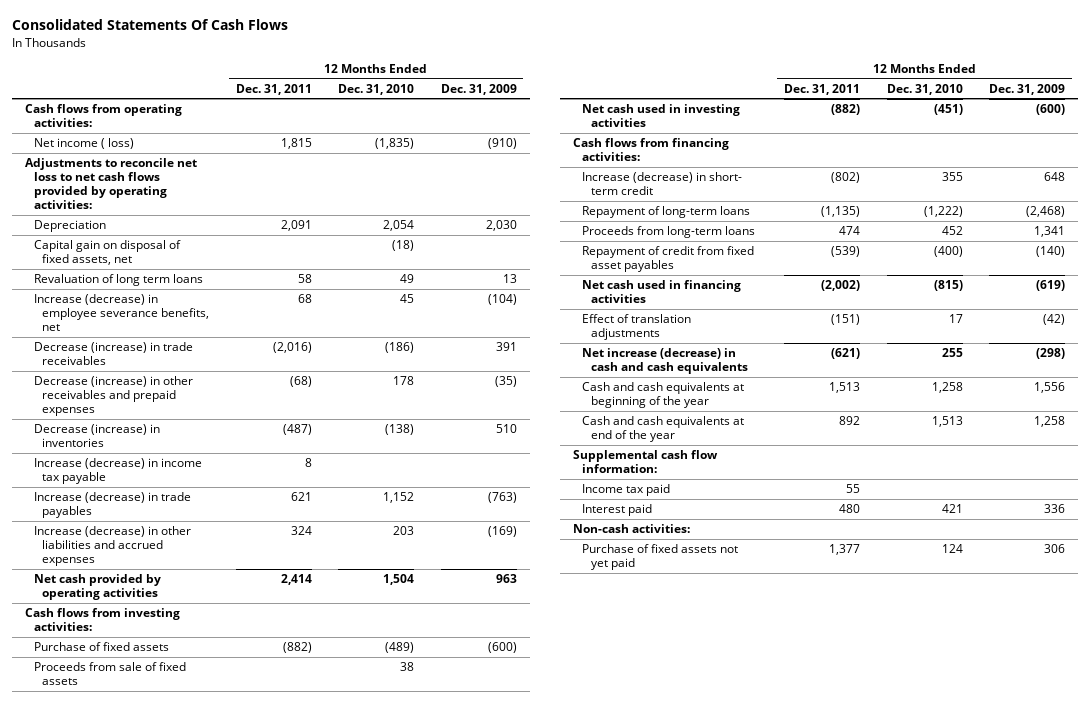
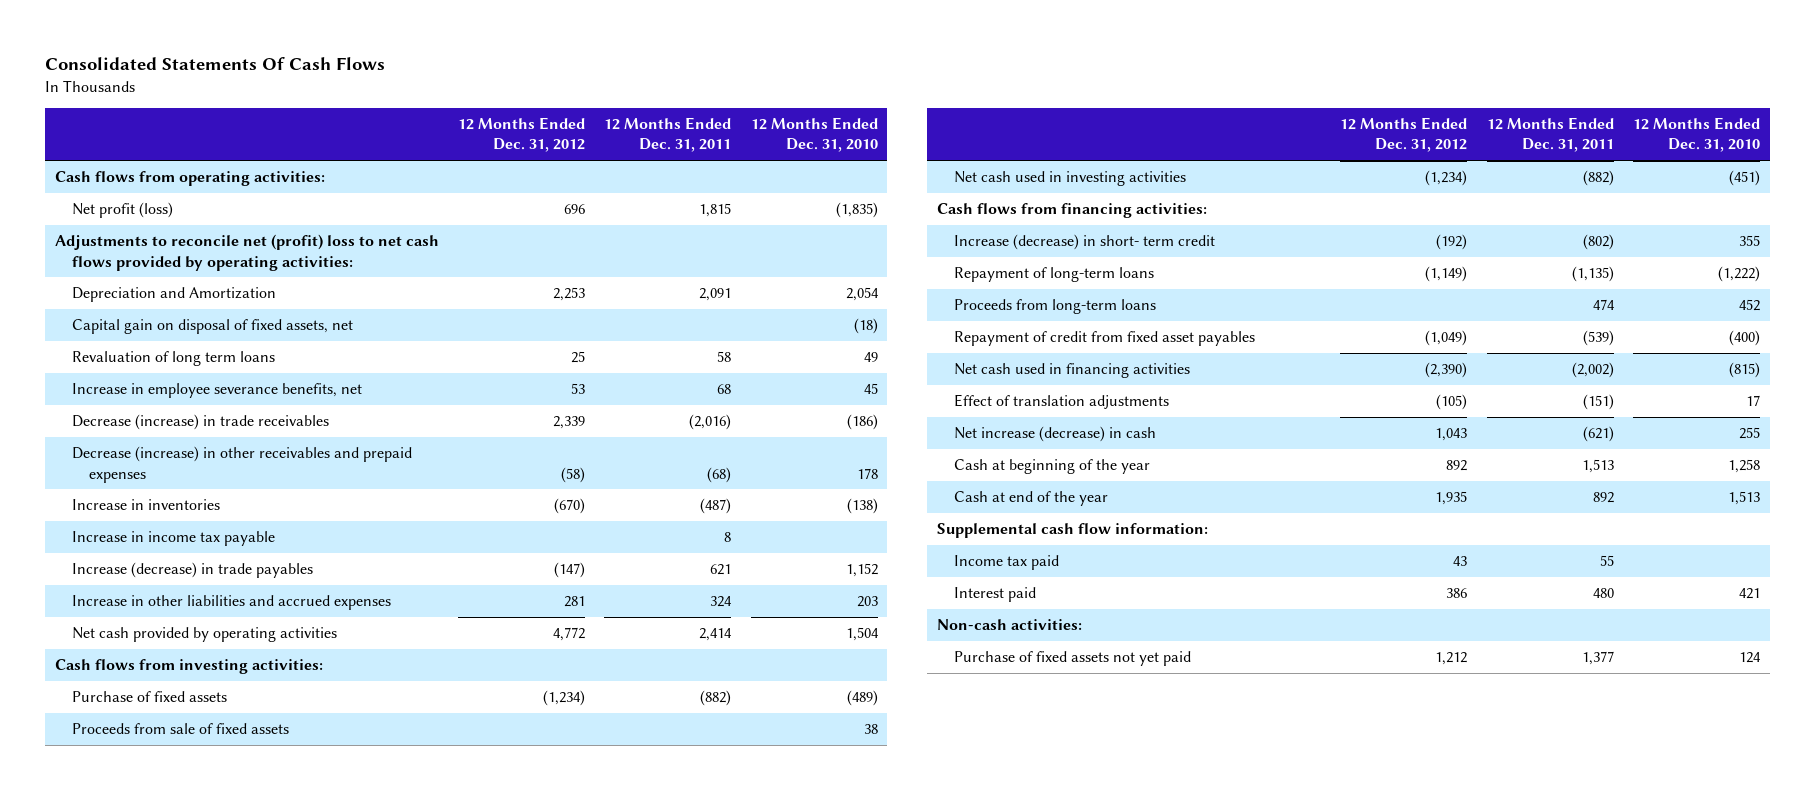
- | 12 Months Ended Dec. 31, 2011 | 12 Months Ended Dec. 31, 2010 | 12 Months Ended Dec. 31, 2009
+ | 12 Months Ended Dec. 31, 2012 | 12 Months Ended Dec. 31, 2011 | 12 Months Ended Dec. 31, 2010
- Net income ( loss) | 1,815 | (1,835) | (910)
- Adjustments to reconcile net loss to net cash flows provided by operating activities:
- Depreciation | 2,091 | 2,054 | 2,030
+ Net profit (loss) | 696 | 1,815 | (1,835)
+ Adjustments to reconcile net (profit) loss to net cash flows provided by operating activities:
+ Depreciation and Amortization | 2,253 | 2,091 | 2,054
- Increase (decrease) in employee severance benefits, net | 68 | 45 | (104)
+ Increase in employee severance benefits, net | 53 | 68 | 45
- Decrease (increase) in inventories | (487) | (138) | 510
- Increase (decrease) in income tax payable | 8 | |
+ Increase in inventories | (670) | (487) | (138)
+ Increase in income tax payable | | 8 |
- Increase (decrease) in other liabilities and accrued expenses | 324 | 203 | (169)
+ Increase in other liabilities and accrued expenses | 281 | 324 | 203
- Net increase (decrease) in cash and cash equivalents | (621) | 255 | (298)
- Cash and cash equivalents at beginning of the year | 1,513 | 1,258 | 1,556
- Cash and cash equivalents at end of the year | 892 | 1,513 | 1,258
+ Net increase (decrease) in cash | 1,043 | (621) | 255
+ Cash at beginning of the year | 892 | 1,513 | 1,258
+ Cash at end of the year | 1,935 | 892 | 1,513

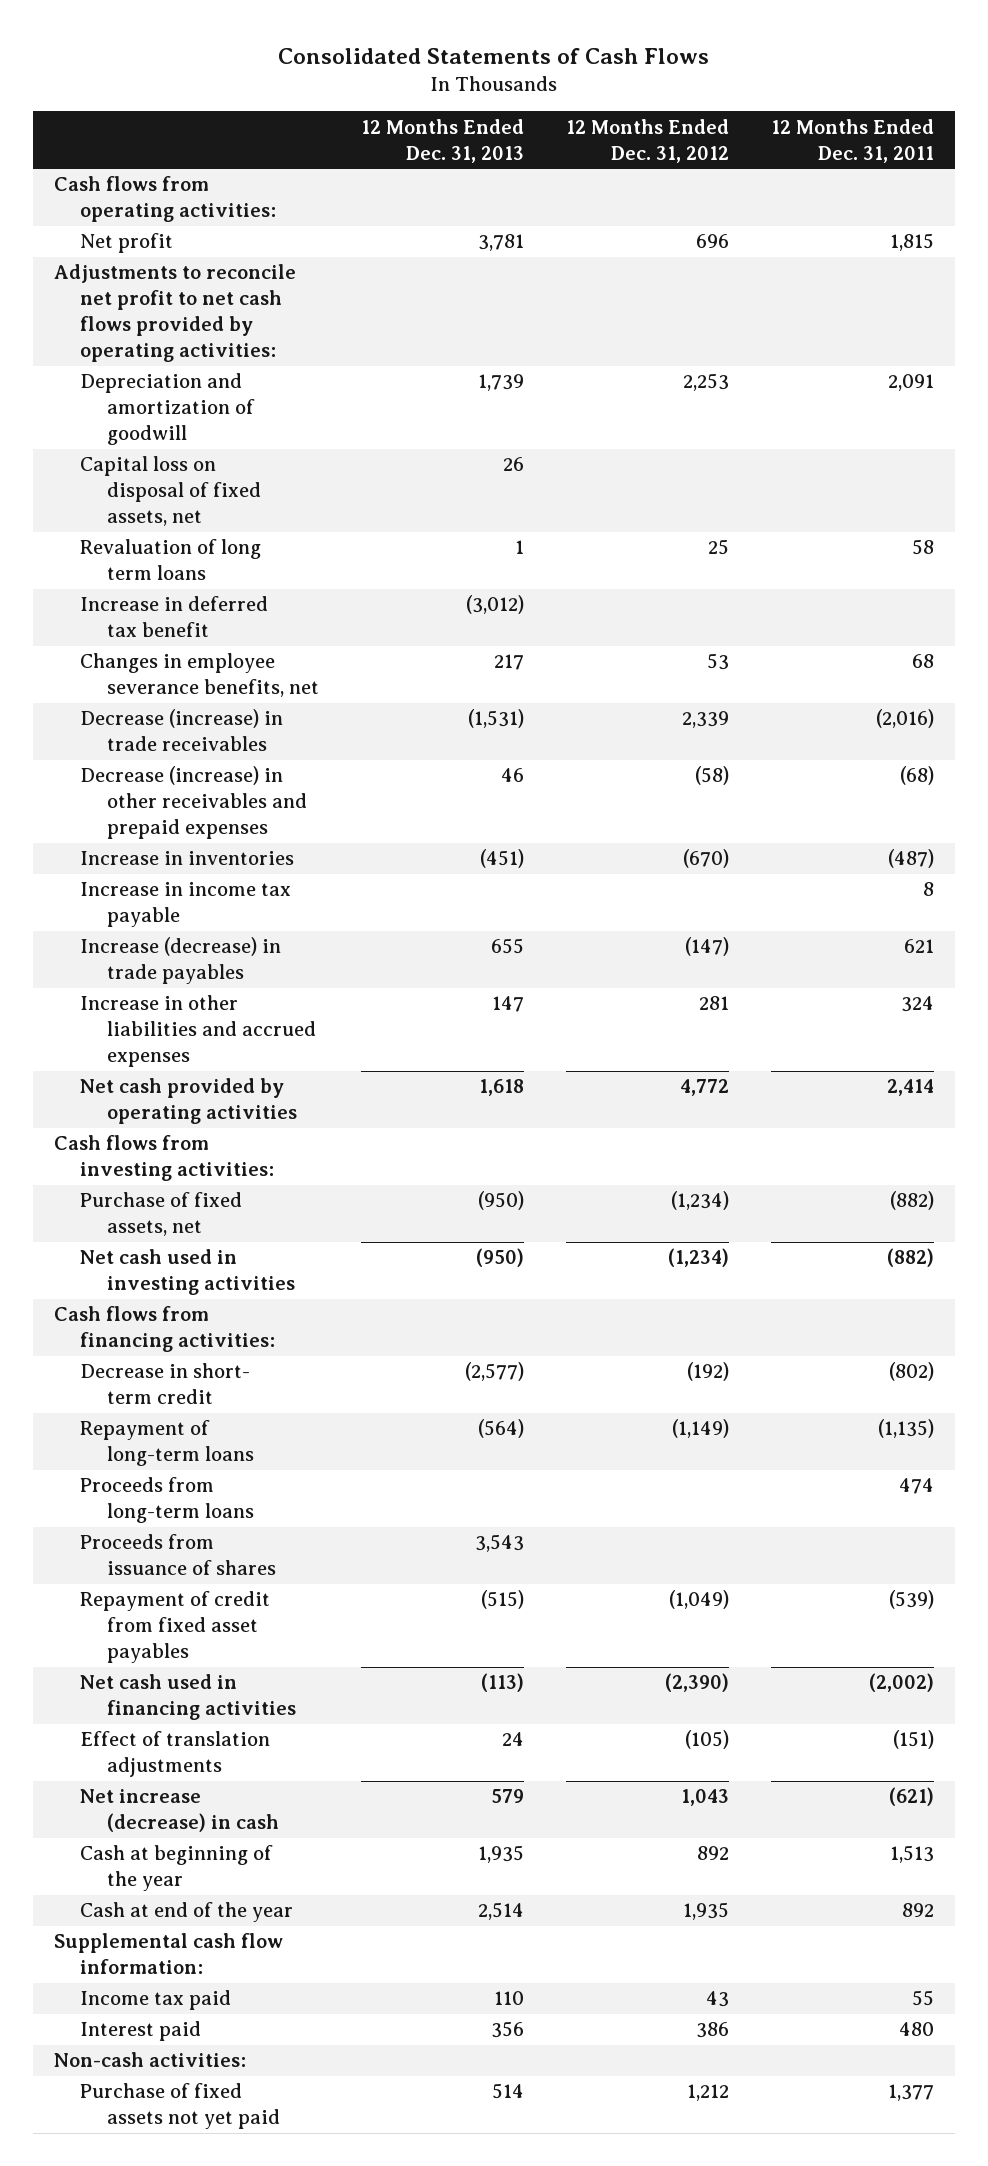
- Consolidated Statements Of Cash Flows
+ Consolidated Statements of Cash Flows
- | 12 Months Ended Dec. 31, 2012 | 12 Months Ended Dec. 31, 2011 | 12 Months Ended Dec. 31, 2010
+ | 12 Months Ended Dec. 31, 2013 | 12 Months Ended Dec. 31, 2012 | 12 Months Ended Dec. 31, 2011
- Net profit (loss) | 696 | 1,815 | (1,835)
- Adjustments to reconcile net (profit) loss to net cash flows provided by operating activities:
- Depreciation and Amortization | 2,253 | 2,091 | 2,054
- Capital gain on disposal of fixed assets, net | | | (18)
+ Net profit | 3,781 | 696 | 1,815
+ Adjustments to reconcile net profit to net cash flows provided by operating activities:
+ Depreciation and amortization of goodwill | 1,739 | 2,253 | 2,091
+ Capital loss on disposal of fixed assets, net | 26 | |
- Increase in employee severance benefits, net | 53 | 68 | 45
+ Increase in deferred tax benefit | (3,012) | |
+ Changes in employee severance benefits, net | 217 | 53 | 68
- Purchase of fixed assets | (1,234) | (882) | (489)
- Proceeds from sale of fixed assets | | | 38
+ Purchase of fixed assets, net | (950) | (1,234) | (882)
- Increase (decrease) in short- term credit | (192) | (802) | 355
+ Decrease in short- term credit | (2,577) | (192) | (802)
+ Proceeds from issuance of shares | 3,543 | |

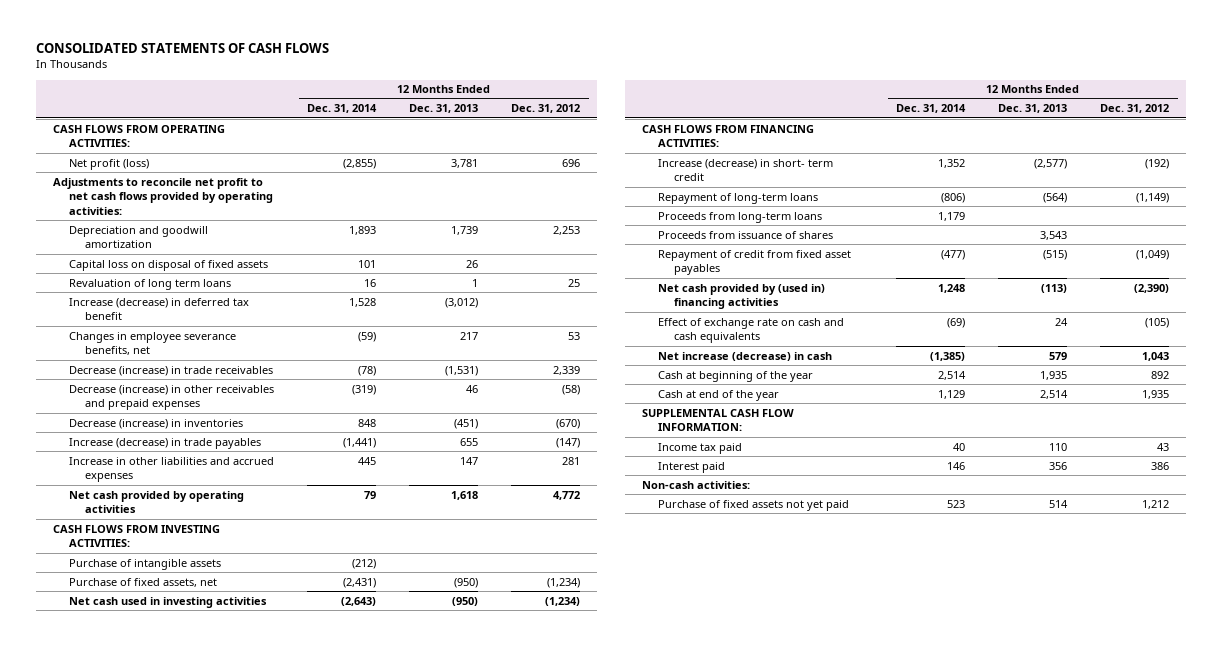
- Consolidated Statements of Cash Flows
+ CONSOLIDATED STATEMENTS OF CASH FLOWS
- | 12 Months Ended Dec. 31, 2013 | 12 Months Ended Dec. 31, 2012 | 12 Months Ended Dec. 31, 2011
+ | 12 Months Ended Dec. 31, 2014 | 12 Months Ended Dec. 31, 2013 | 12 Months Ended Dec. 31, 2012
- Cash flows from operating activities:
- Net profit | 3,781 | 696 | 1,815
+ CASH FLOWS FROM OPERATING ACTIVITIES:
+ Net profit (loss) | (2,855) | 3,781 | 696
- Depreciation and amortization of goodwill | 1,739 | 2,253 | 2,091
- Capital loss on disposal of fixed assets, net | 26 | |
+ Depreciation and goodwill amortization | 1,893 | 1,739 | 2,253
+ Capital loss on disposal of fixed assets | 101 | 26 |
- Increase in deferred tax benefit | (3,012) | |
+ Increase (decrease) in deferred tax benefit | 1,528 | (3,012) |
- Increase in inventories | (451) | (670) | (487)
- Increase in income tax payable | | | 8
+ Decrease (increase) in inventories | 848 | (451) | (670)
- Cash flows from investing activities:
+ CASH FLOWS FROM INVESTING ACTIVITIES:
+ Purchase of intangible assets | (212) | |
- Cash flows from financing activities:
- Decrease in short- term credit | (2,577) | (192) | (802)
+ CASH FLOWS FROM FINANCING ACTIVITIES:
+ Increase (decrease) in short- term credit | 1,352 | (2,577) | (192)
- Net cash used in financing activities | (113) | (2,390) | (2,002)
- Effect of translation adjustments | 24 | (105) | (151)
+ Net cash provided by (used in) financing activities | 1,248 | (113) | (2,390)
+ Effect of exchange rate on cash and cash equivalents | (69) | 24 | (105)
- Supplemental cash flow information:
+ SUPPLEMENTAL CASH FLOW INFORMATION:

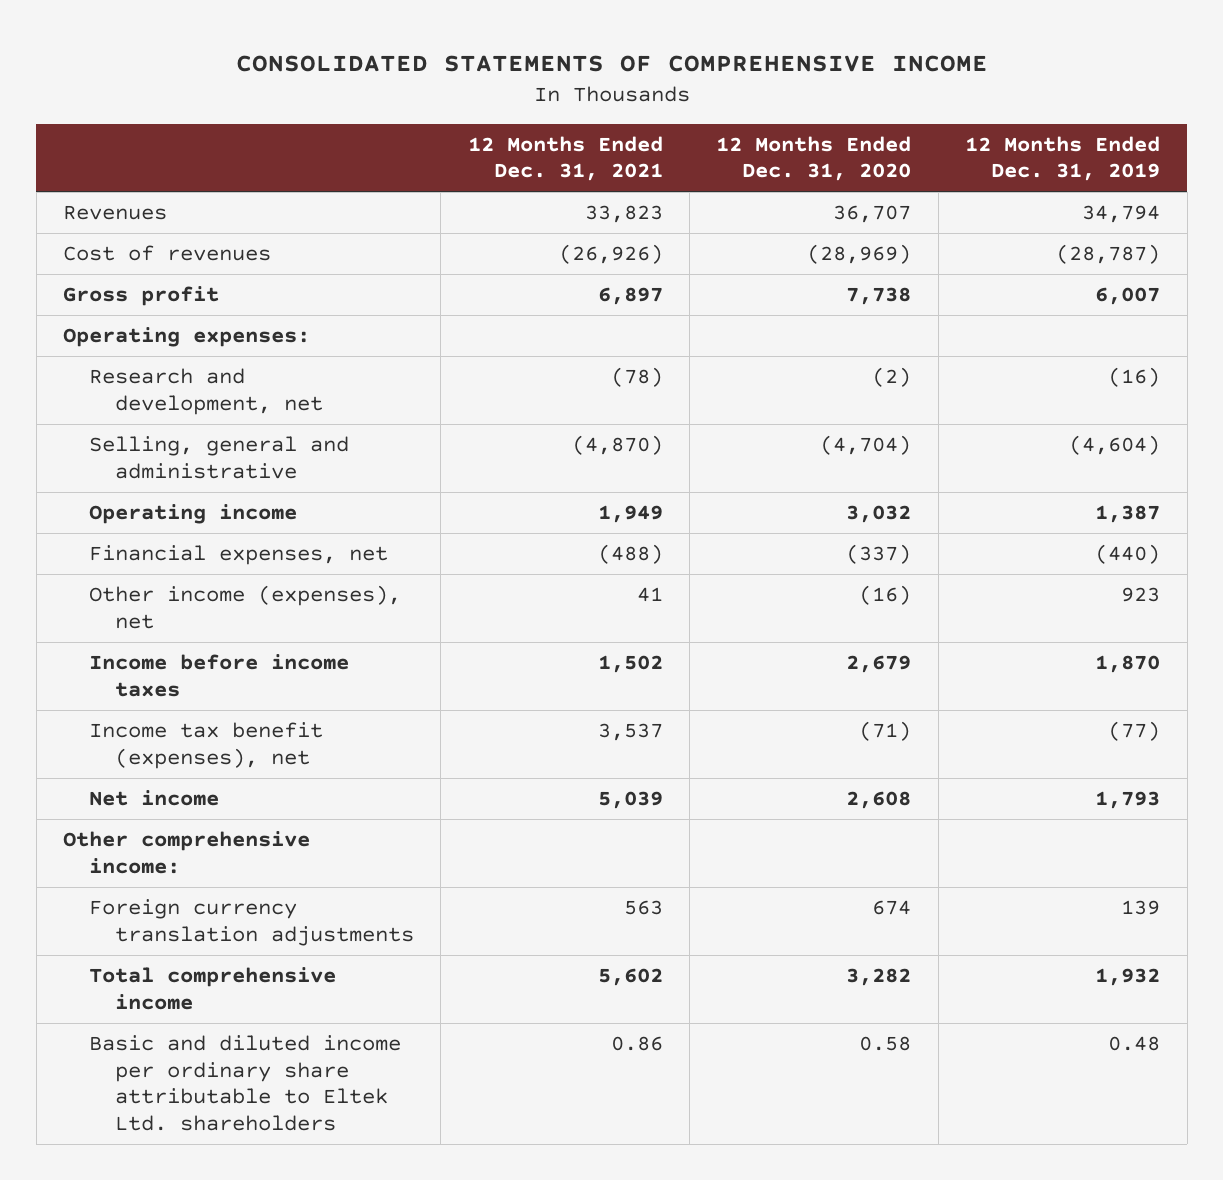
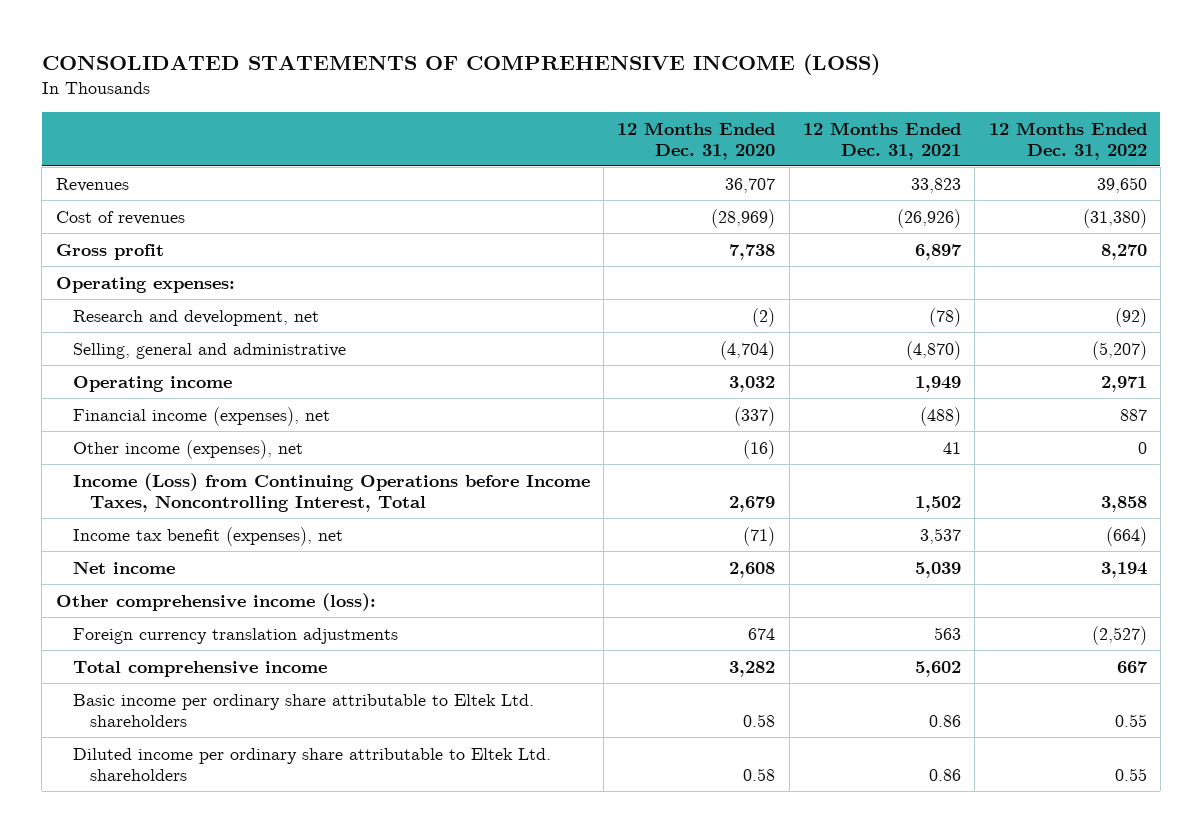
- CONSOLIDATED STATEMENTS OF COMPREHENSIVE INCOME
+ CONSOLIDATED STATEMENTS OF COMPREHENSIVE INCOME (LOSS)
- | 12 Months Ended Dec. 31, 2021 | 12 Months Ended Dec. 31, 2020 | 12 Months Ended Dec. 31, 2019
+ | 12 Months Ended Dec. 31, 2020 | 12 Months Ended Dec. 31, 2021 | 12 Months Ended Dec. 31, 2022
- Financial expenses, net | (488) | (337) | (440)
+ Financial income (expenses), net | (337) | (488) | 887
- Income before income taxes | 1,502 | 2,679 | 1,870
+ Income (Loss) from Continuing Operations before Income Taxes, Noncontrolling Interest, Total | 2,679 | 1,502 | 3,858
- Other comprehensive income:
+ Other comprehensive income (loss):
- Basic and diluted income per ordinary share attributable to Eltek Ltd. shareholders | 0.86 | 0.58 | 0.48
+ Basic income per ordinary share attributable to Eltek Ltd. shareholders | 0.58 | 0.86 | 0.55
+ Diluted income per ordinary share attributable to Eltek Ltd. shareholders | 0.58 | 0.86 | 0.55

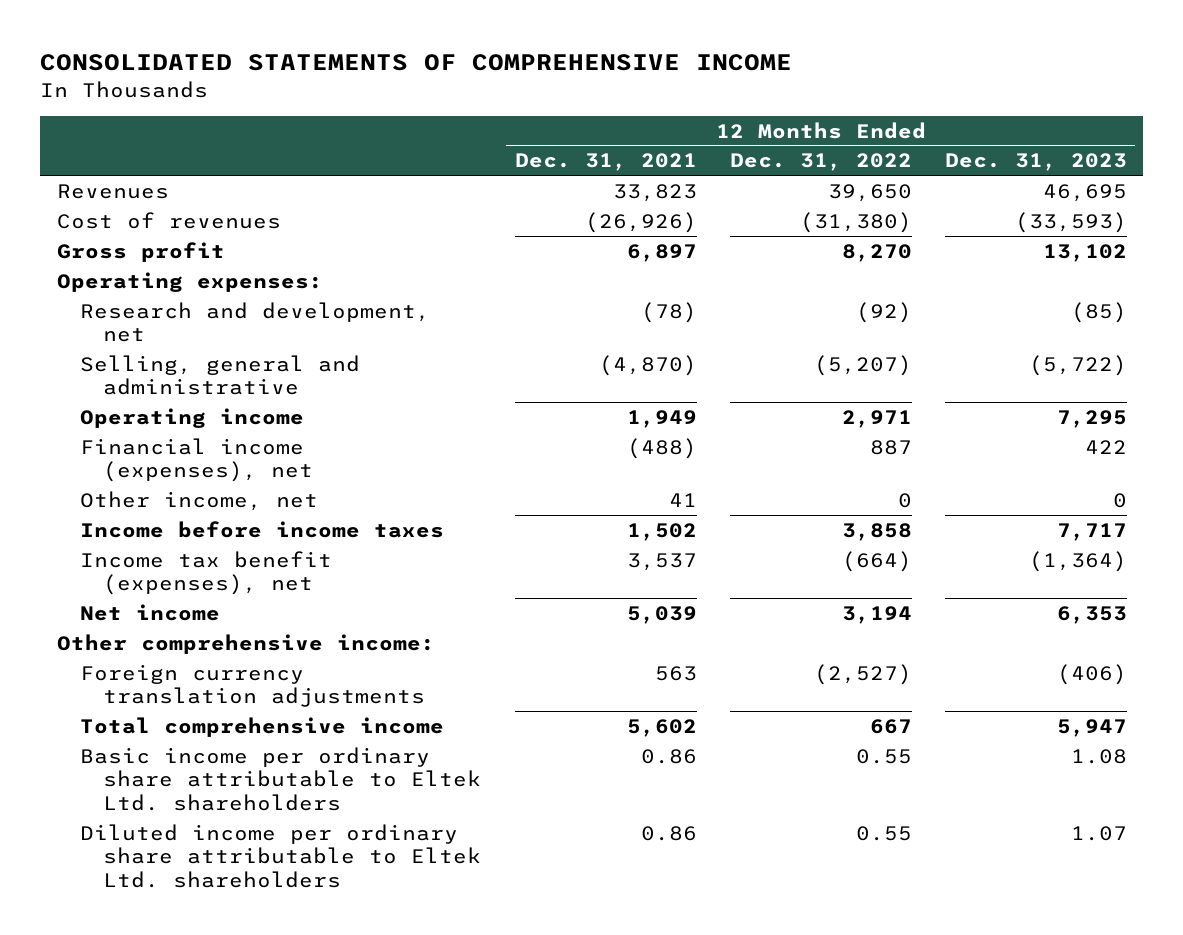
- CONSOLIDATED STATEMENTS OF COMPREHENSIVE INCOME (LOSS)
+ CONSOLIDATED STATEMENTS OF COMPREHENSIVE INCOME
- | 12 Months Ended Dec. 31, 2020 | 12 Months Ended Dec. 31, 2021 | 12 Months Ended Dec. 31, 2022
+ | 12 Months Ended Dec. 31, 2021 | 12 Months Ended Dec. 31, 2022 | 12 Months Ended Dec. 31, 2023
- Other income (expenses), net | (16) | 41 | 0
- Income (Loss) from Continuing Operations before Income Taxes, Noncontrolling Interest, Total | 2,679 | 1,502 | 3,858
+ Other income, net | 41 | 0 | 0
+ Income before income taxes | 1,502 | 3,858 | 7,717
- Other comprehensive income (loss):
+ Other comprehensive income:

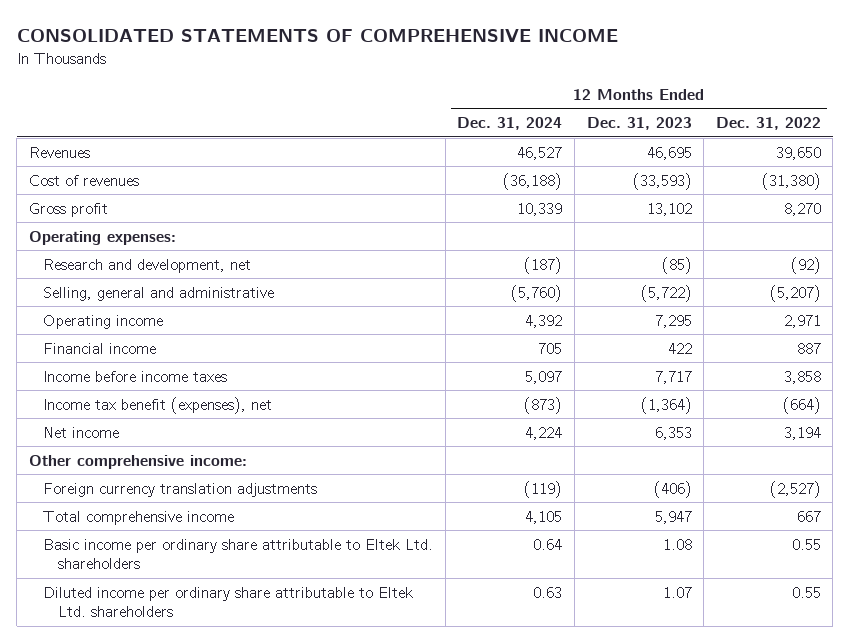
- | 12 Months Ended Dec. 31, 2021 | 12 Months Ended Dec. 31, 2022 | 12 Months Ended Dec. 31, 2023
+ | 12 Months Ended Dec. 31, 2024 | 12 Months Ended Dec. 31, 2023 | 12 Months Ended Dec. 31, 2022
- Financial income (expenses), net | (488) | 887 | 422
- Other income, net | 41 | 0 | 0
+ Financial income | 705 | 422 | 887

